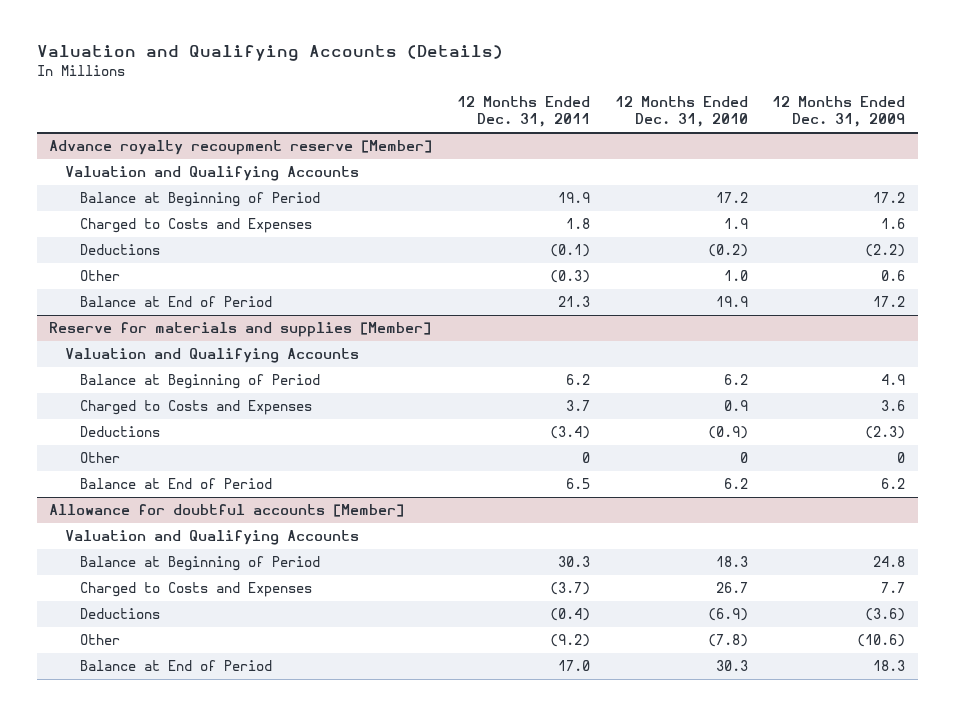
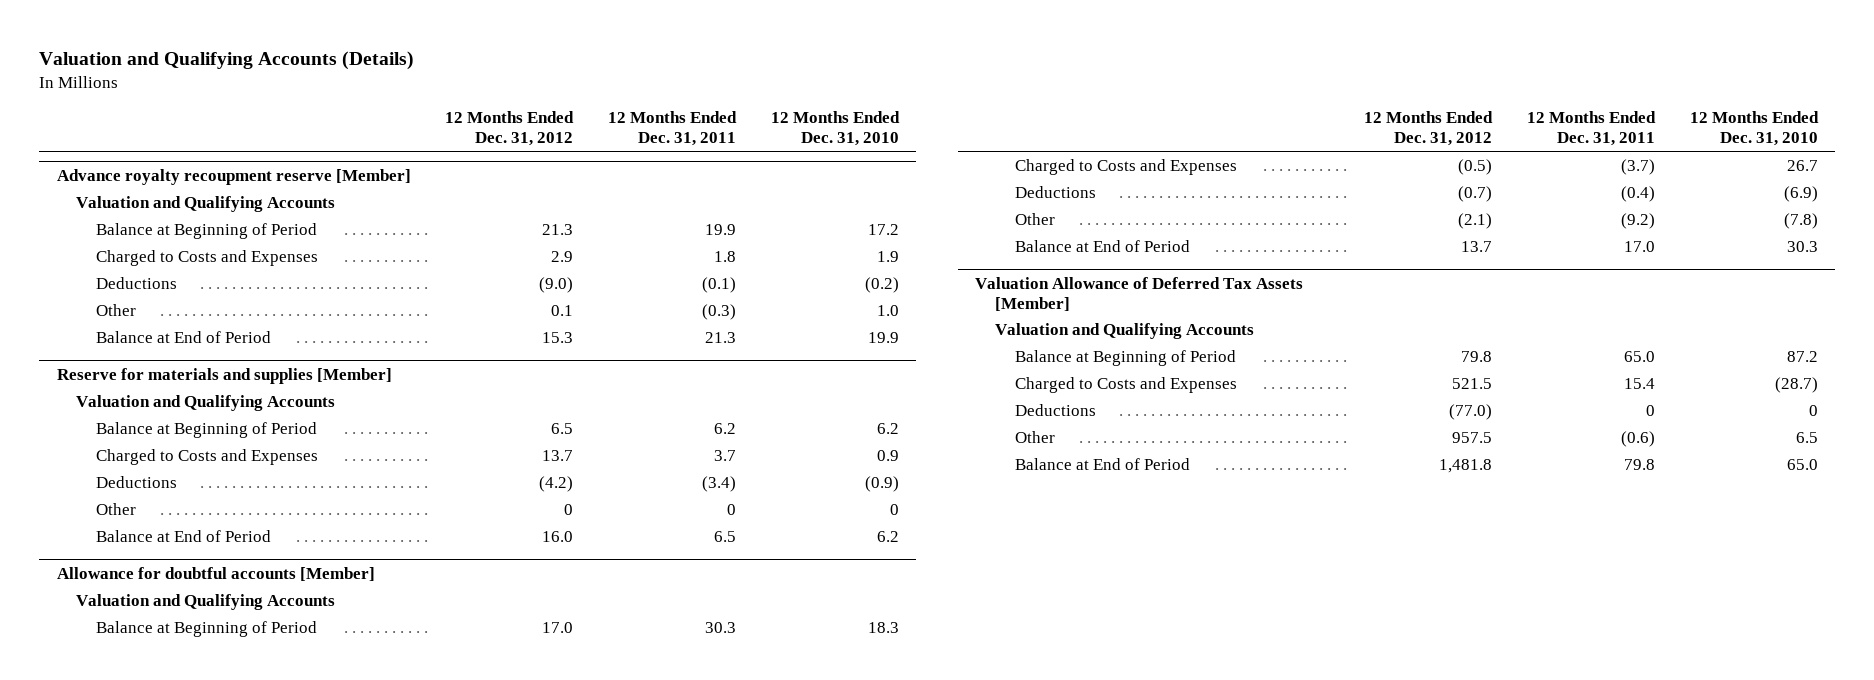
- | 12 Months Ended Dec. 31, 2011 | 12 Months Ended Dec. 31, 2010 | 12 Months Ended Dec. 31, 2009
+ | 12 Months Ended Dec. 31, 2012 | 12 Months Ended Dec. 31, 2011 | 12 Months Ended Dec. 31, 2010
+ Valuation Allowance of Deferred Tax Assets [Member]
+ Valuation and Qualifying Accounts
+ Balance at Beginning of Period | 79.8 | 65.0 | 87.2
+ Charged to Costs and Expenses | 521.5 | 15.4 | (28.7)
+ Deductions | (77.0) | 0 | 0
+ Other | 957.5 | (0.6) | 6.5
+ Balance at End of Period | 1,481.8 | 79.8 | 65.0

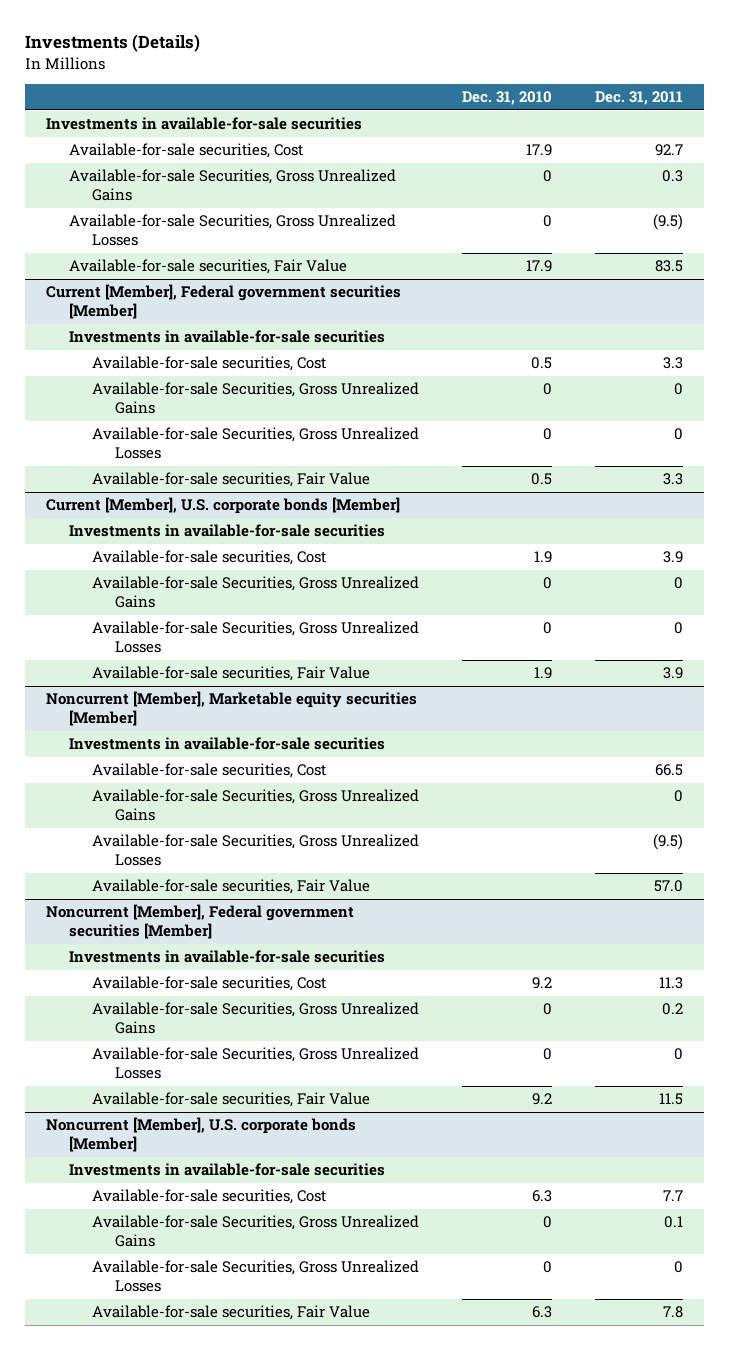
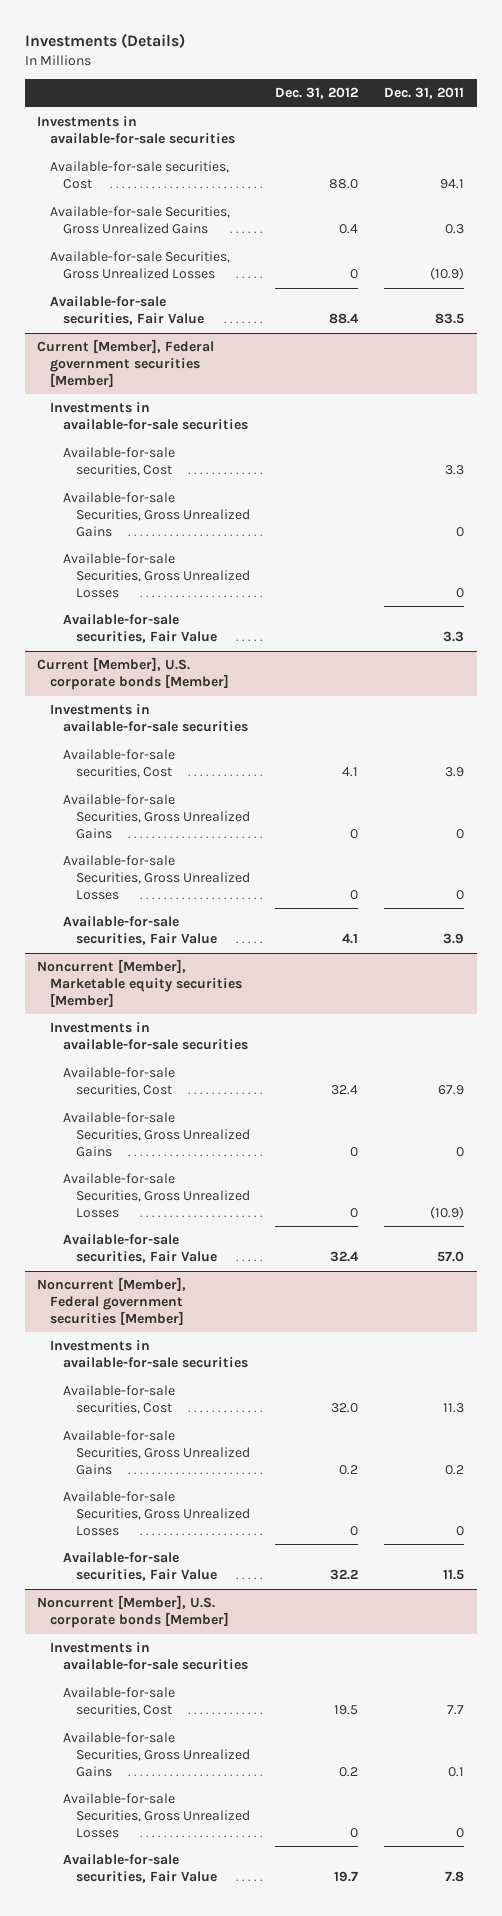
- | Dec. 31, 2010 | Dec. 31, 2011
+ | Dec. 31, 2012 | Dec. 31, 2011
- Available-for-sale securities, Cost | 17.9 | 92.7
+ Available-for-sale securities, Cost | 88.0 | 94.1
- Available-for-sale Securities, Gross Unrealized Losses | 0 | (9.5)
+ Available-for-sale Securities, Gross Unrealized Losses | 0 | (10.9)
@ Noncurrent [Member], Marketable equity securities [Member]
- Available-for-sale securities, Cost | | 66.5
+ Available-for-sale securities, Cost | 32.4 | 67.9
- Available-for-sale Securities, Gross Unrealized Losses | | (9.5)
+ Available-for-sale Securities, Gross Unrealized Losses | 0 | (10.9)

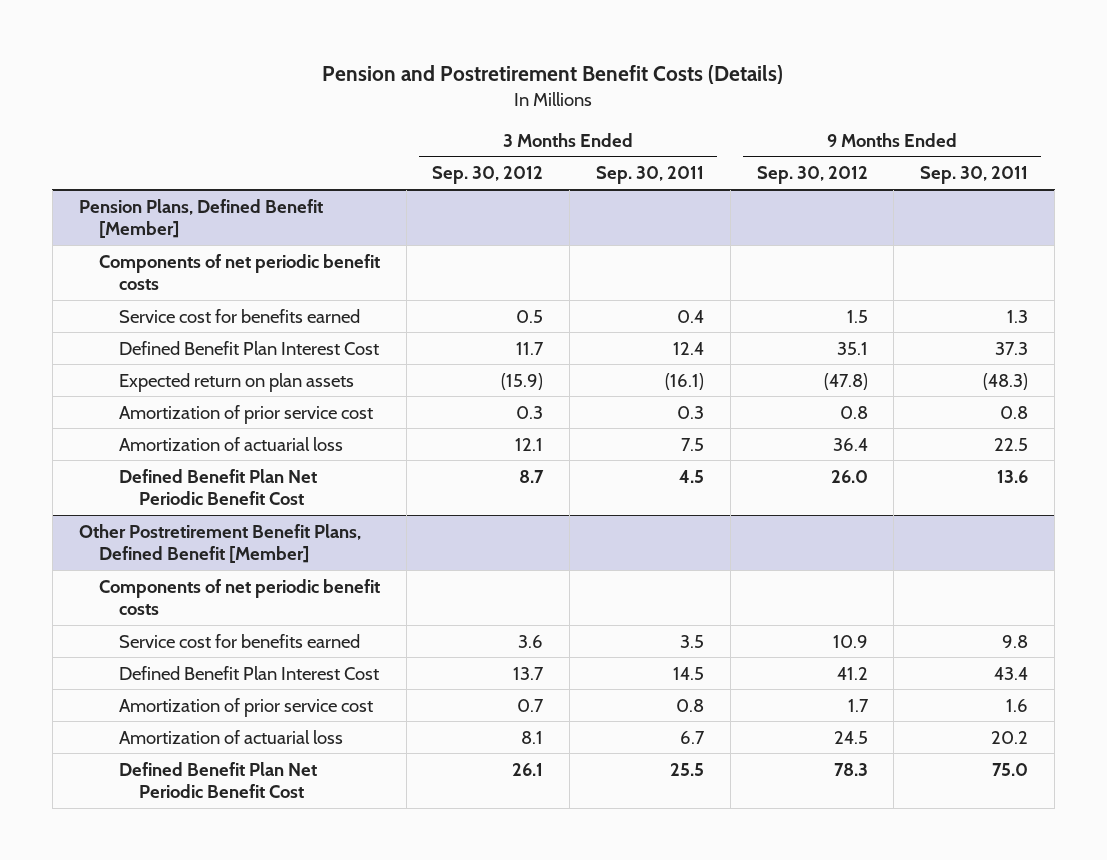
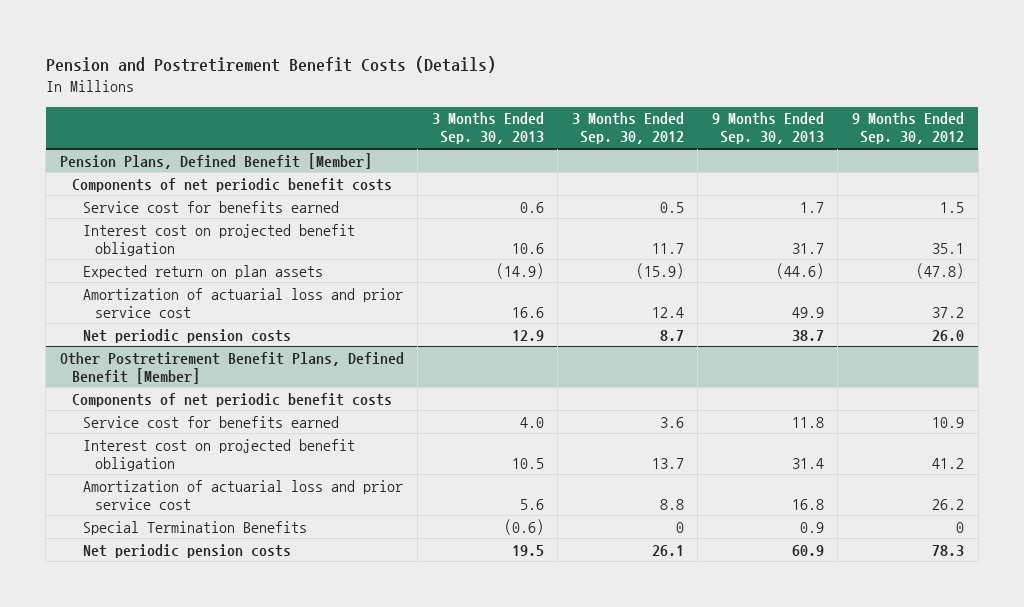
- | 3 Months Ended Sep. 30, 2012 | 3 Months Ended Sep. 30, 2011 | 9 Months Ended Sep. 30, 2012 | 9 Months Ended Sep. 30, 2011
+ | 3 Months Ended Sep. 30, 2013 | 3 Months Ended Sep. 30, 2012 | 9 Months Ended Sep. 30, 2013 | 9 Months Ended Sep. 30, 2012
@ Pension Plans, Defined Benefit [Member]
- Defined Benefit Plan Interest Cost | 11.7 | 12.4 | 35.1 | 37.3
+ Interest cost on projected benefit obligation | 10.6 | 11.7 | 31.7 | 35.1
- Amortization of prior service cost | 0.3 | 0.3 | 0.8 | 0.8
- Amortization of actuarial loss | 12.1 | 7.5 | 36.4 | 22.5
- Defined Benefit Plan Net Periodic Benefit Cost | 8.7 | 4.5 | 26.0 | 13.6
+ Amortization of actuarial loss and prior service cost | 16.6 | 12.4 | 49.9 | 37.2
+ Net periodic pension costs | 12.9 | 8.7 | 38.7 | 26.0
@ Other Postretirement Benefit Plans, Defined Benefit [Member]
- Defined Benefit Plan Interest Cost | 13.7 | 14.5 | 41.2 | 43.4
- Amortization of prior service cost | 0.7 | 0.8 | 1.7 | 1.6
- Amortization of actuarial loss | 8.1 | 6.7 | 24.5 | 20.2
- Defined Benefit Plan Net Periodic Benefit Cost | 26.1 | 25.5 | 78.3 | 75.0
+ Interest cost on projected benefit obligation | 10.5 | 13.7 | 31.4 | 41.2
+ Amortization of actuarial loss and prior service cost | 5.6 | 8.8 | 16.8 | 26.2
+ Special Termination Benefits | (0.6) | 0 | 0.9 | 0
+ Net periodic pension costs | 19.5 | 26.1 | 60.9 | 78.3

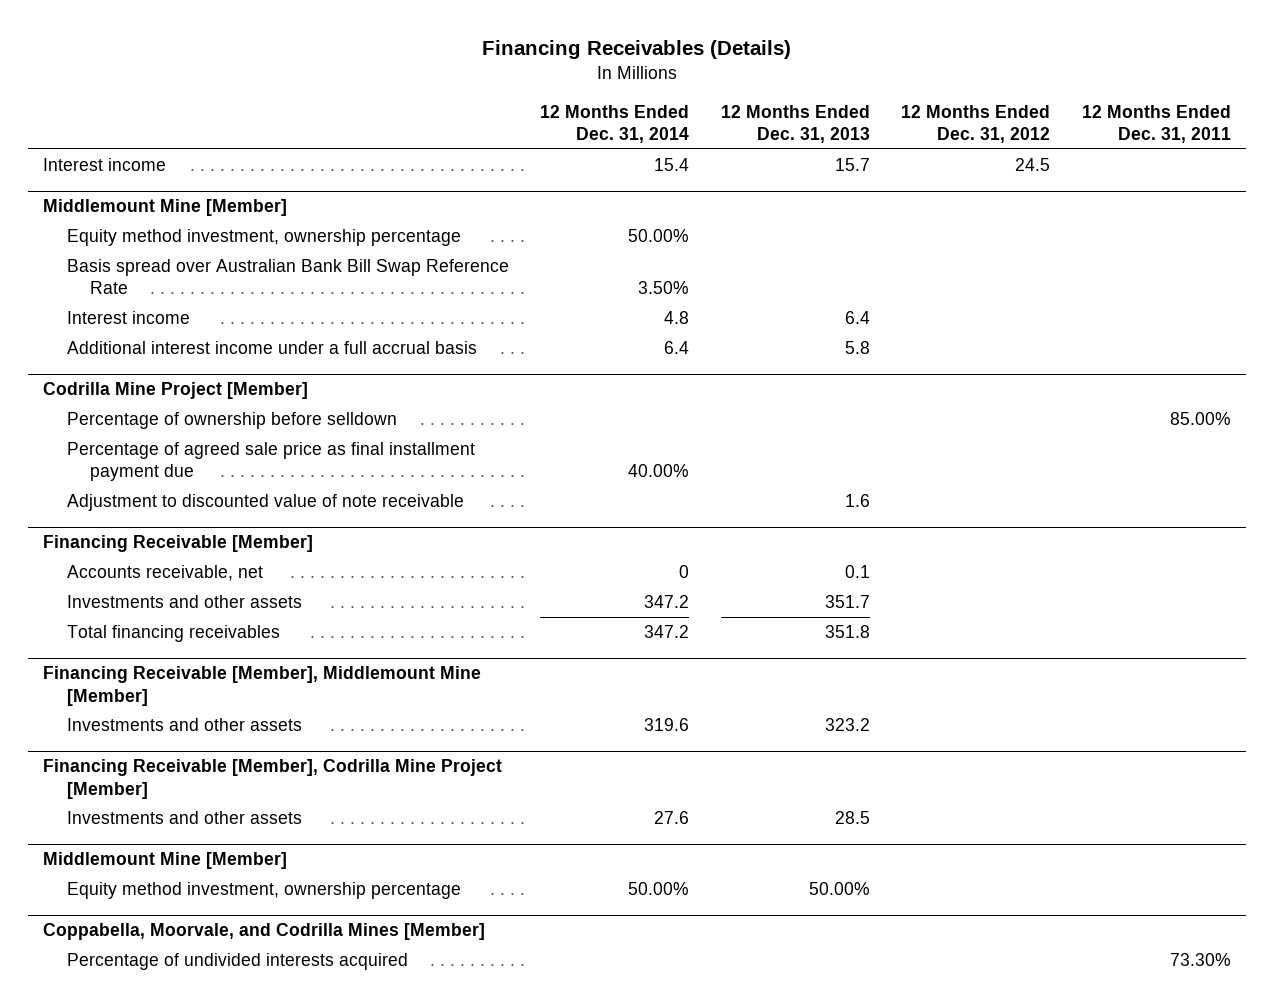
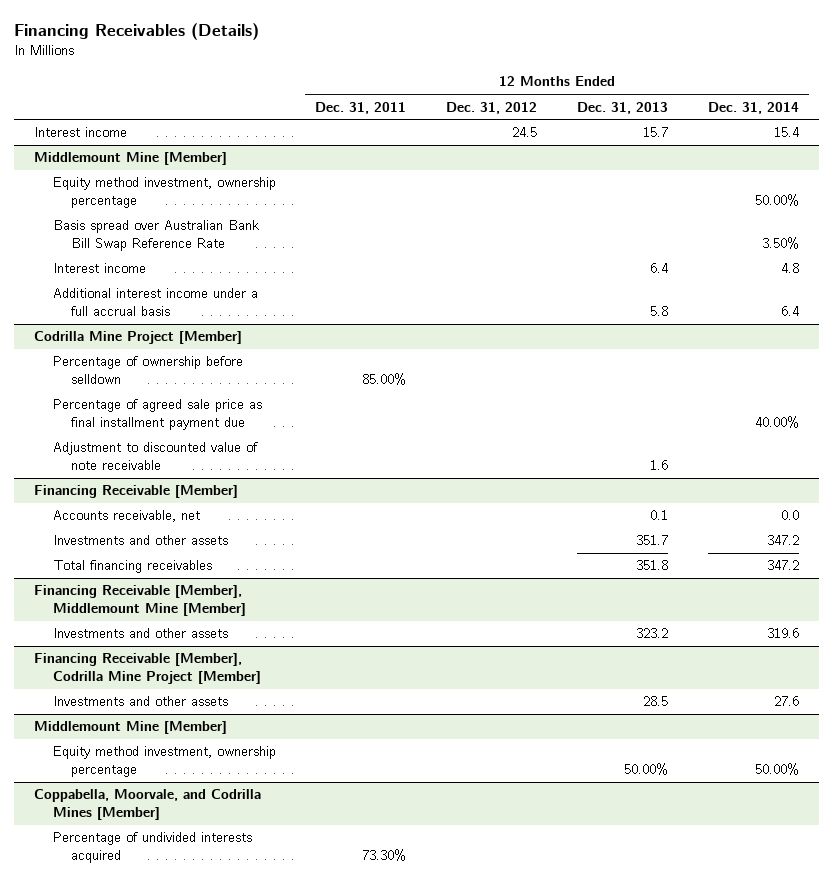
- | 12 Months Ended Dec. 31, 2014 | 12 Months Ended Dec. 31, 2013 | 12 Months Ended Dec. 31, 2012 | 12 Months Ended Dec. 31, 2011
+ | 12 Months Ended Dec. 31, 2011 | 12 Months Ended Dec. 31, 2012 | 12 Months Ended Dec. 31, 2013 | 12 Months Ended Dec. 31, 2014
@ Financing Receivable [Member]
- Accounts receivable, net | 0 | 0.1 | |
+ Accounts receivable, net | | | 0.1 | 0.0

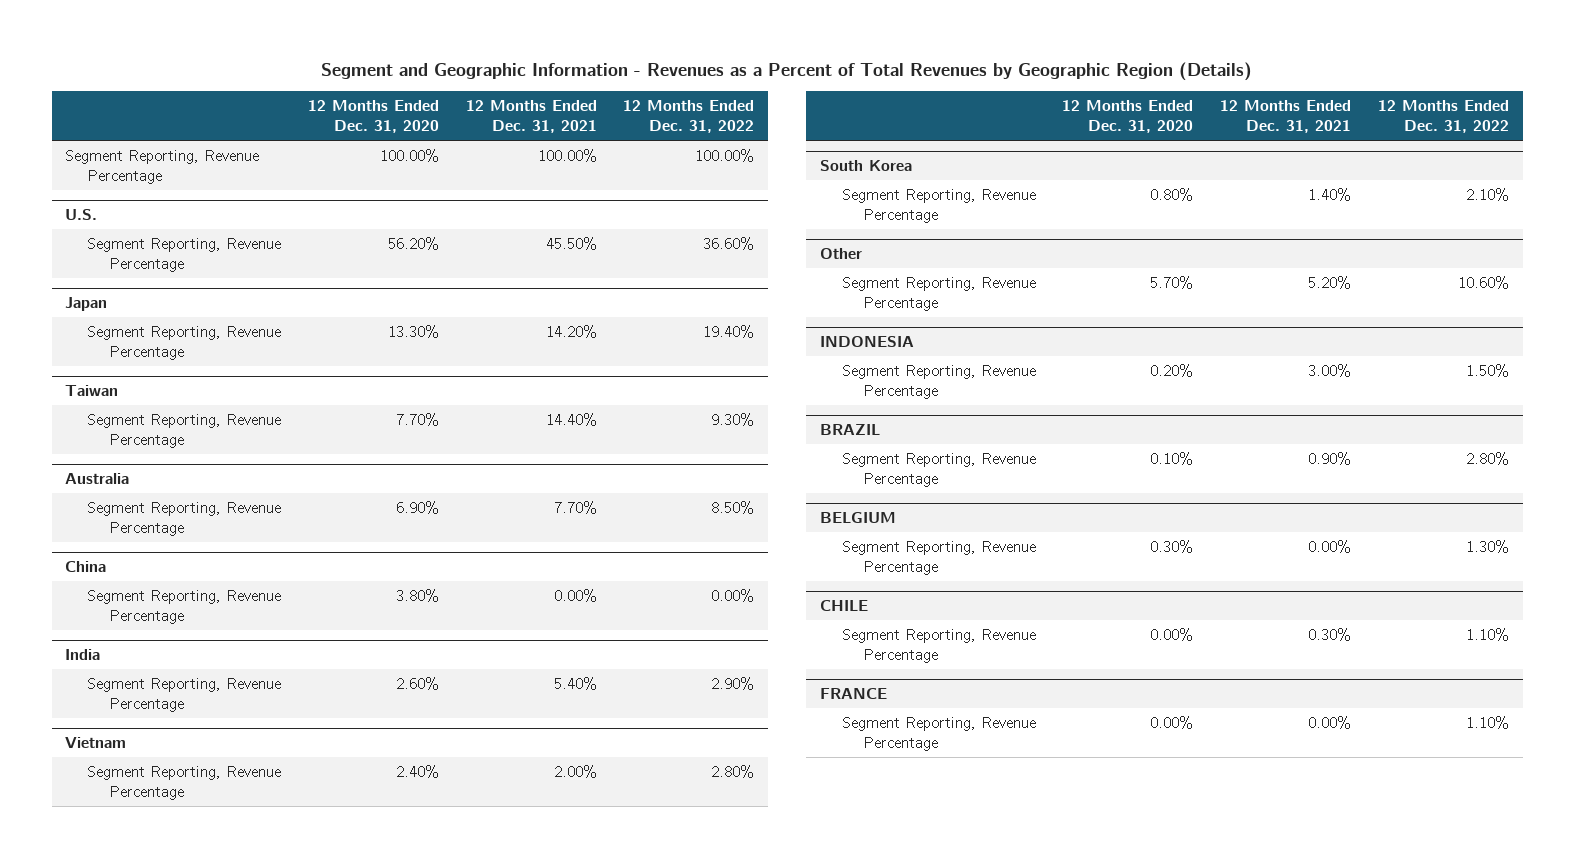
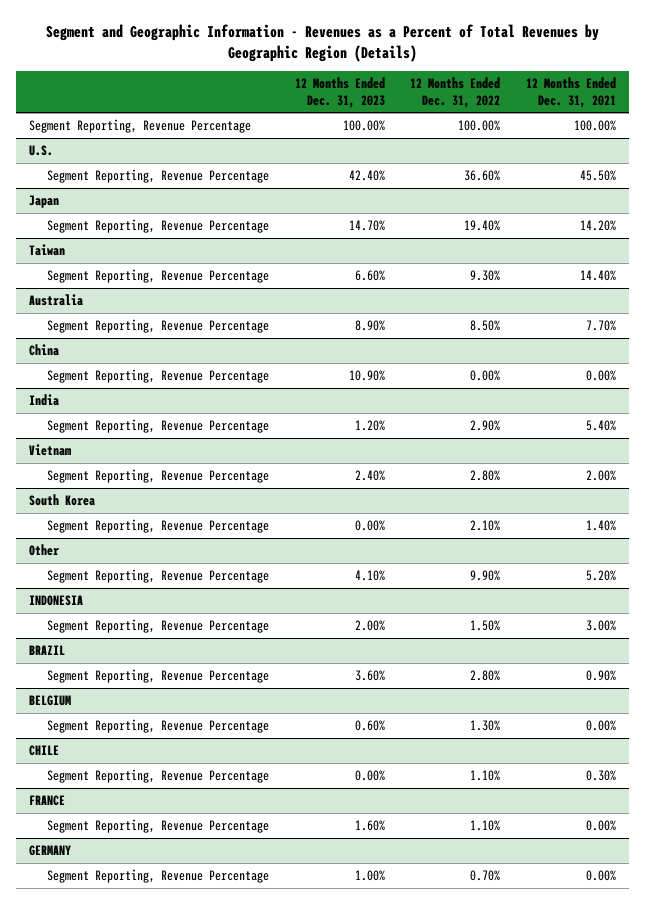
- | 12 Months Ended Dec. 31, 2020 | 12 Months Ended Dec. 31, 2021 | 12 Months Ended Dec. 31, 2022
+ | 12 Months Ended Dec. 31, 2023 | 12 Months Ended Dec. 31, 2022 | 12 Months Ended Dec. 31, 2021
@ Other
- Segment Reporting, Revenue Percentage | 5.70% | 5.20% | 10.60%
+ Segment Reporting, Revenue Percentage | 4.10% | 9.90% | 5.20%
+ GERMANY
+ Segment Reporting, Revenue Percentage | 1.00% | 0.70% | 0.00%

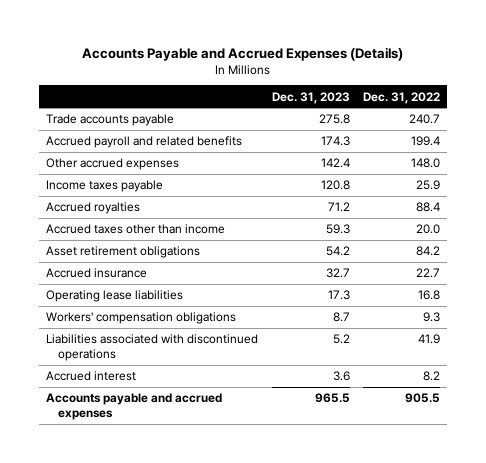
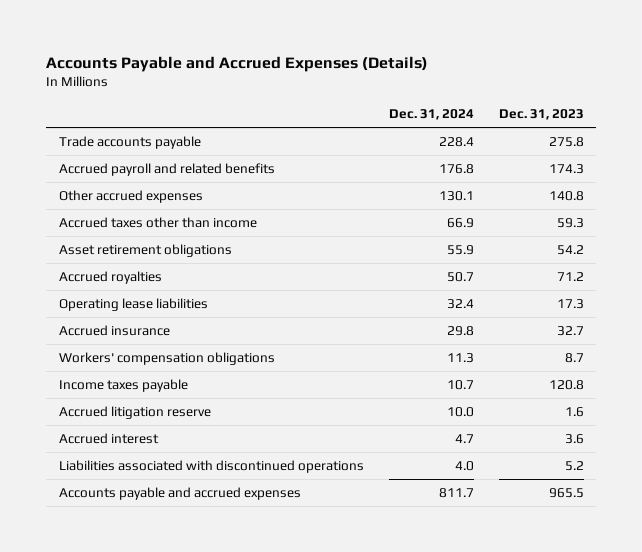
- | Dec. 31, 2023 | Dec. 31, 2022
+ | Dec. 31, 2024 | Dec. 31, 2023
- Other accrued expenses | 142.4 | 148.0
+ Other accrued expenses | 130.1 | 140.8
moved down: Accrued royalties | 50.7 | 71.2
moved down: Accrued insurance | 29.8 | 32.7
moved down: Income taxes payable | 10.7 | 120.8
+ Accrued litigation reserve | 10.0 | 1.6
moved down: Liabilities associated with discontinued operations | 4.0 | 5.2

